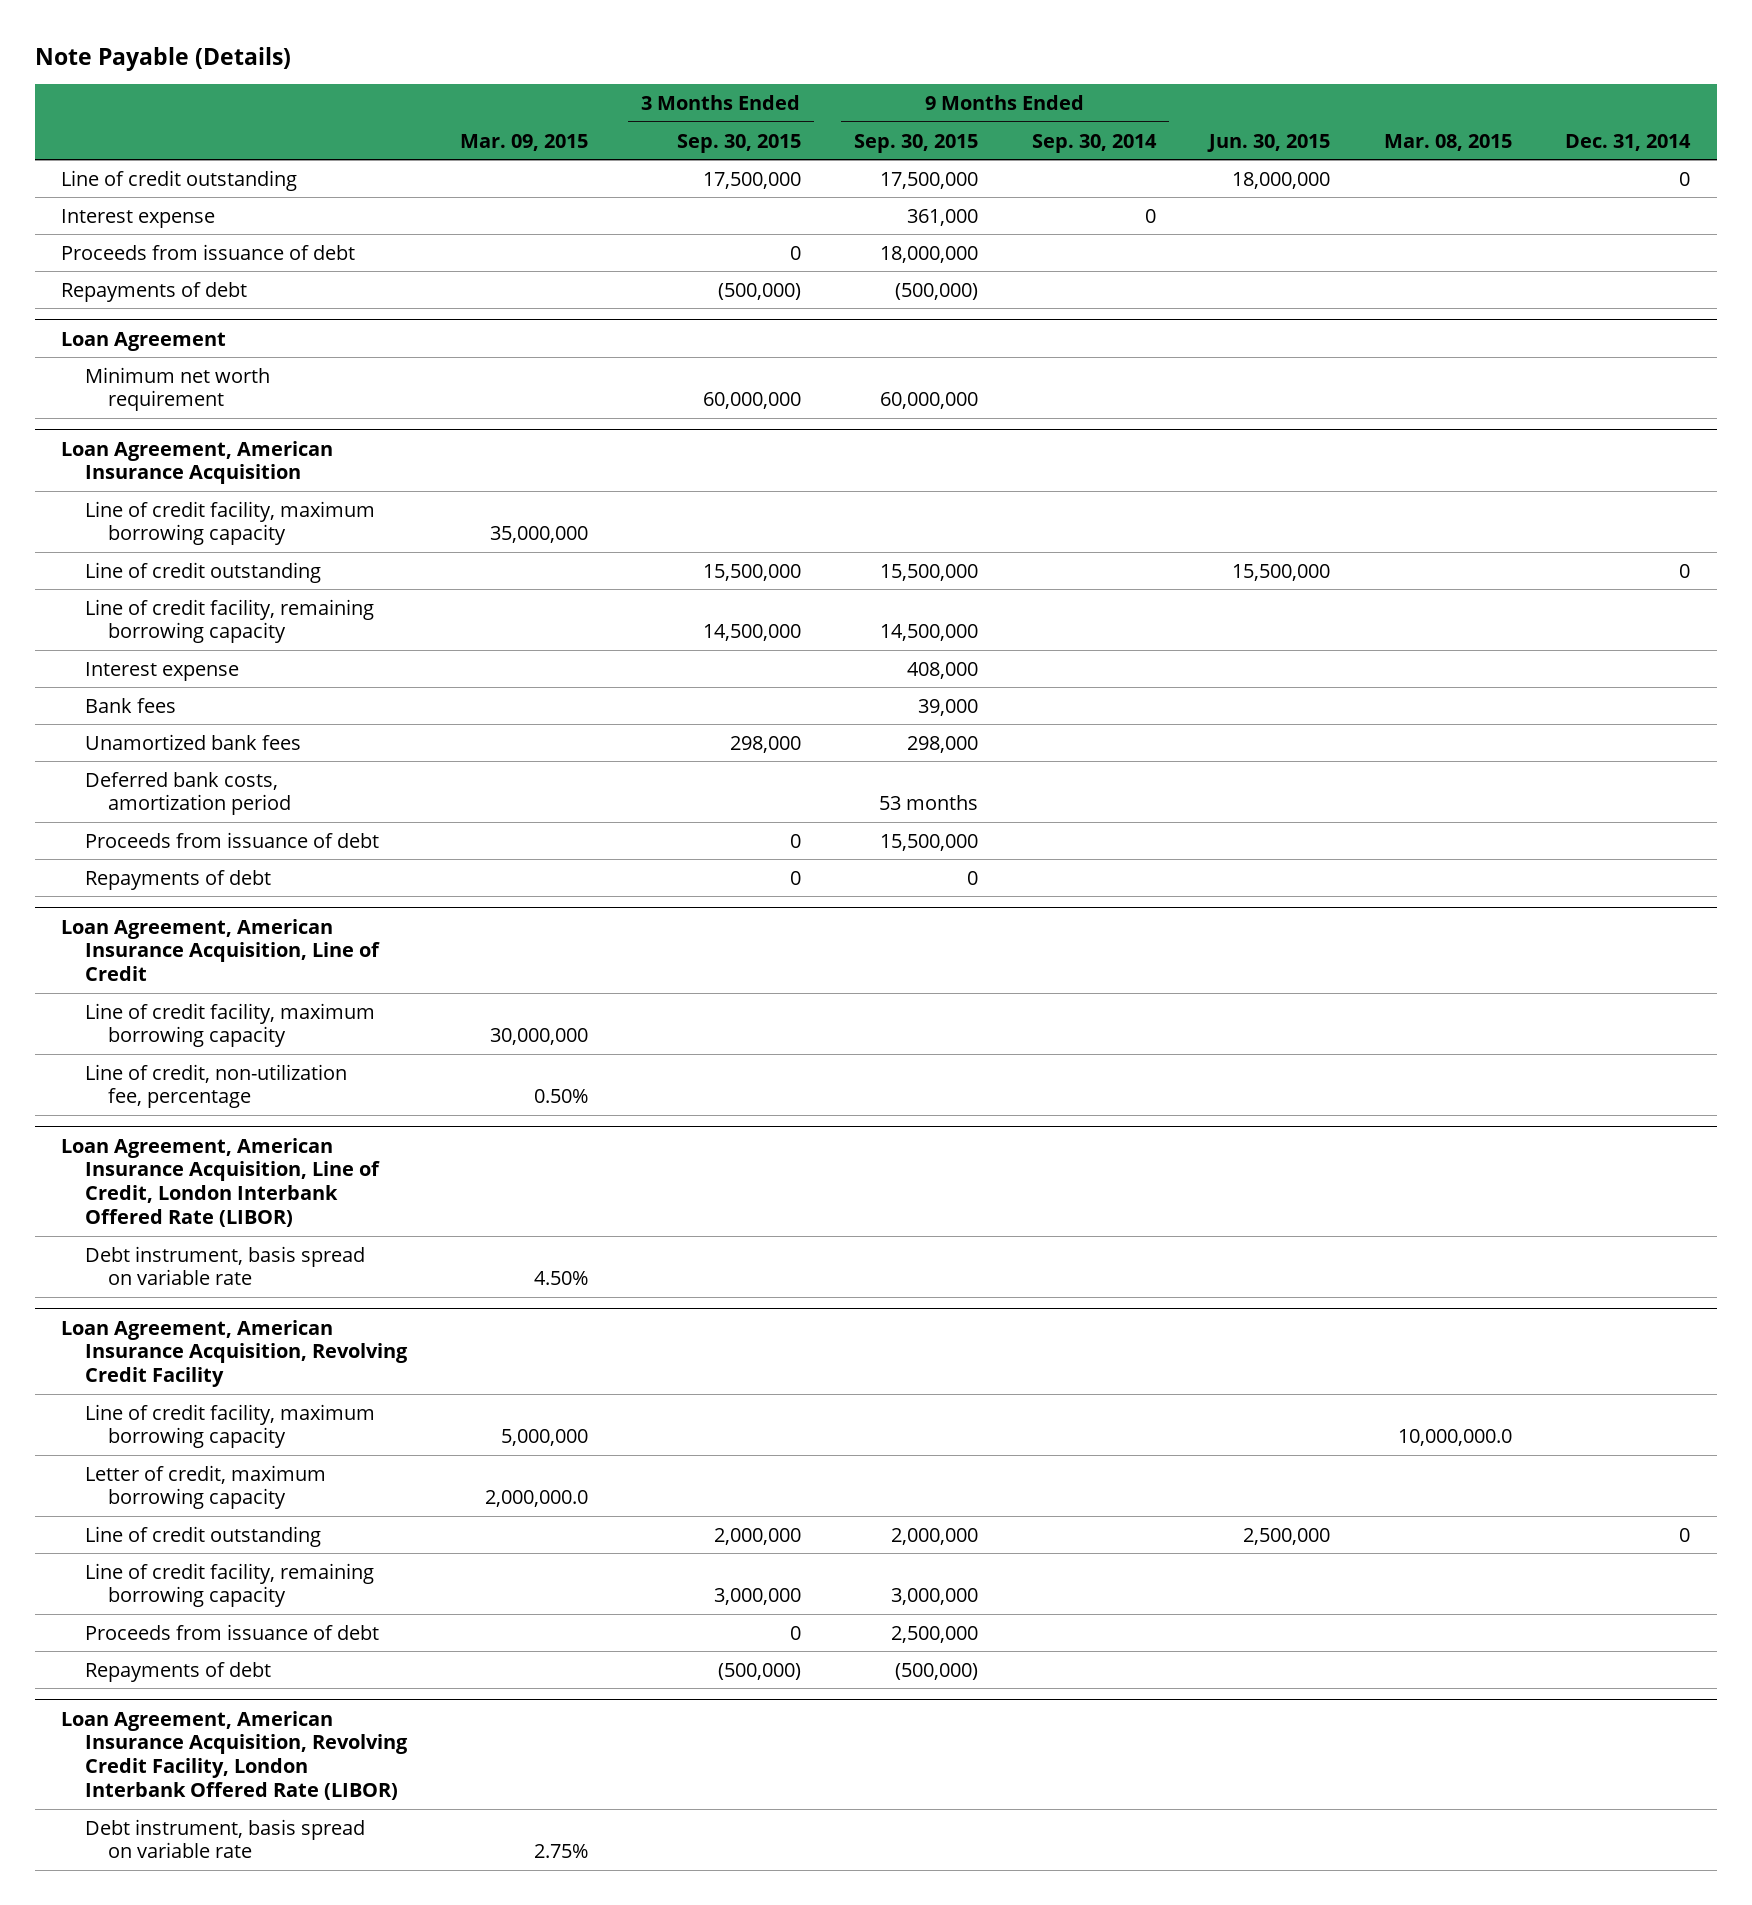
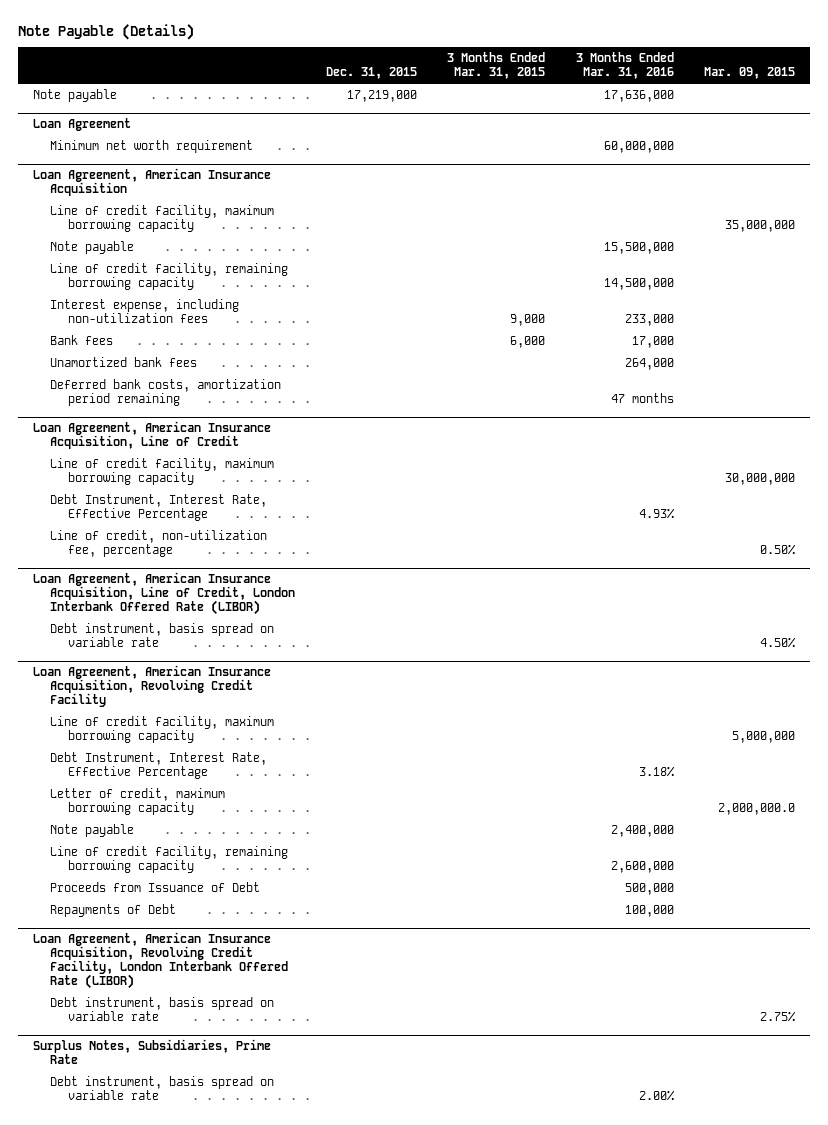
- | Mar. 09, 2015 | 3 Months Ended Sep. 30, 2015 | 9 Months Ended Sep. 30, 2015 | 9 Months Ended Sep. 30, 2014 | Jun. 30, 2015 | Mar. 08, 2015 | Dec. 31, 2014
+ | Dec. 31, 2015 | 3 Months Ended Mar. 31, 2015 | 3 Months Ended Mar. 31, 2016 | Mar. 09, 2015
- Line of credit outstanding | | 17,500,000 | 17,500,000 | | 18,000,000 | | 0
- Interest expense | | | 361,000 | 0 | | |
- Proceeds from issuance of debt | | 0 | 18,000,000 | | | |
- Repayments of debt | | (500,000) | (500,000) | | | |
+ Note payable | 17,219,000 | | 17,636,000 |
@ Loan Agreement, American Insurance Acquisition
- Line of credit outstanding | | 15,500,000 | 15,500,000 | | 15,500,000 | | 0
+ Note payable | | | 15,500,000 |
- Interest expense | | | 408,000 | | | |
+ Interest expense, including non-utilization fees | | 9,000 | 233,000 |
- Deferred bank costs, amortization period | | | 53 months | | | |
- Proceeds from issuance of debt | | 0 | 15,500,000 | | | |
- Repayments of debt | | 0 | 0 | | | |
+ Deferred bank costs, amortization period remaining | | | 47 months |
@ Loan Agreement, American Insurance Acquisition, Line of Credit
+ Debt Instrument, Interest Rate, Effective Percentage | | | 4.93% |
@ Loan Agreement, American Insurance Acquisition, Revolving Credit Facility
+ Debt Instrument, Interest Rate, Effective Percentage | | | 3.18% |
- Line of credit outstanding | | 2,000,000 | 2,000,000 | | 2,500,000 | | 0
+ Note payable | | | 2,400,000 |
- Proceeds from issuance of debt | | 0 | 2,500,000 | | | |
- Repayments of debt | | (500,000) | (500,000) | | | |
+ Proceeds from Issuance of Debt | | | 500,000 |
+ Repayments of Debt | | | 100,000 |
+ Surplus Notes, Subsidiaries, Prime Rate
+ Debt instrument, basis spread on variable rate | | | 2.00% |

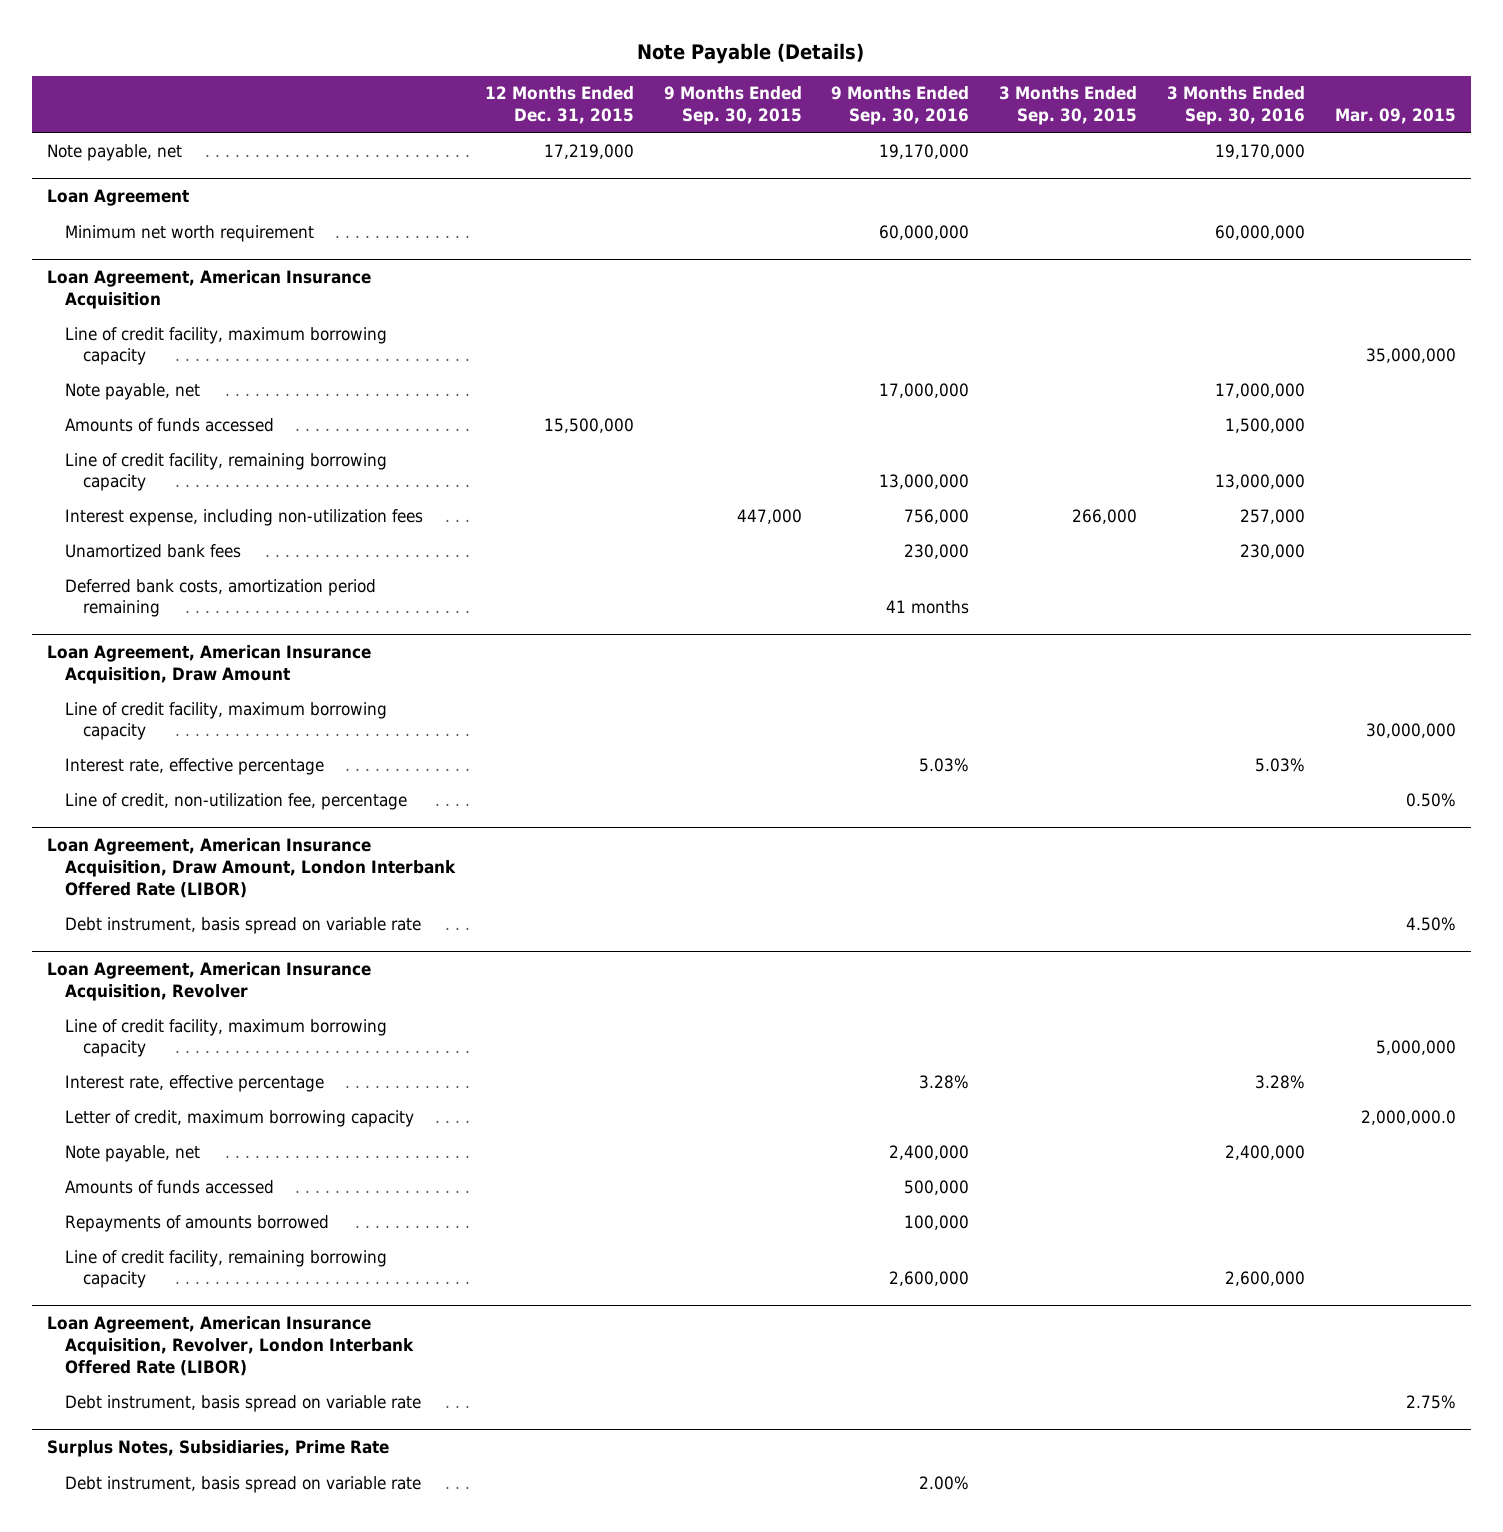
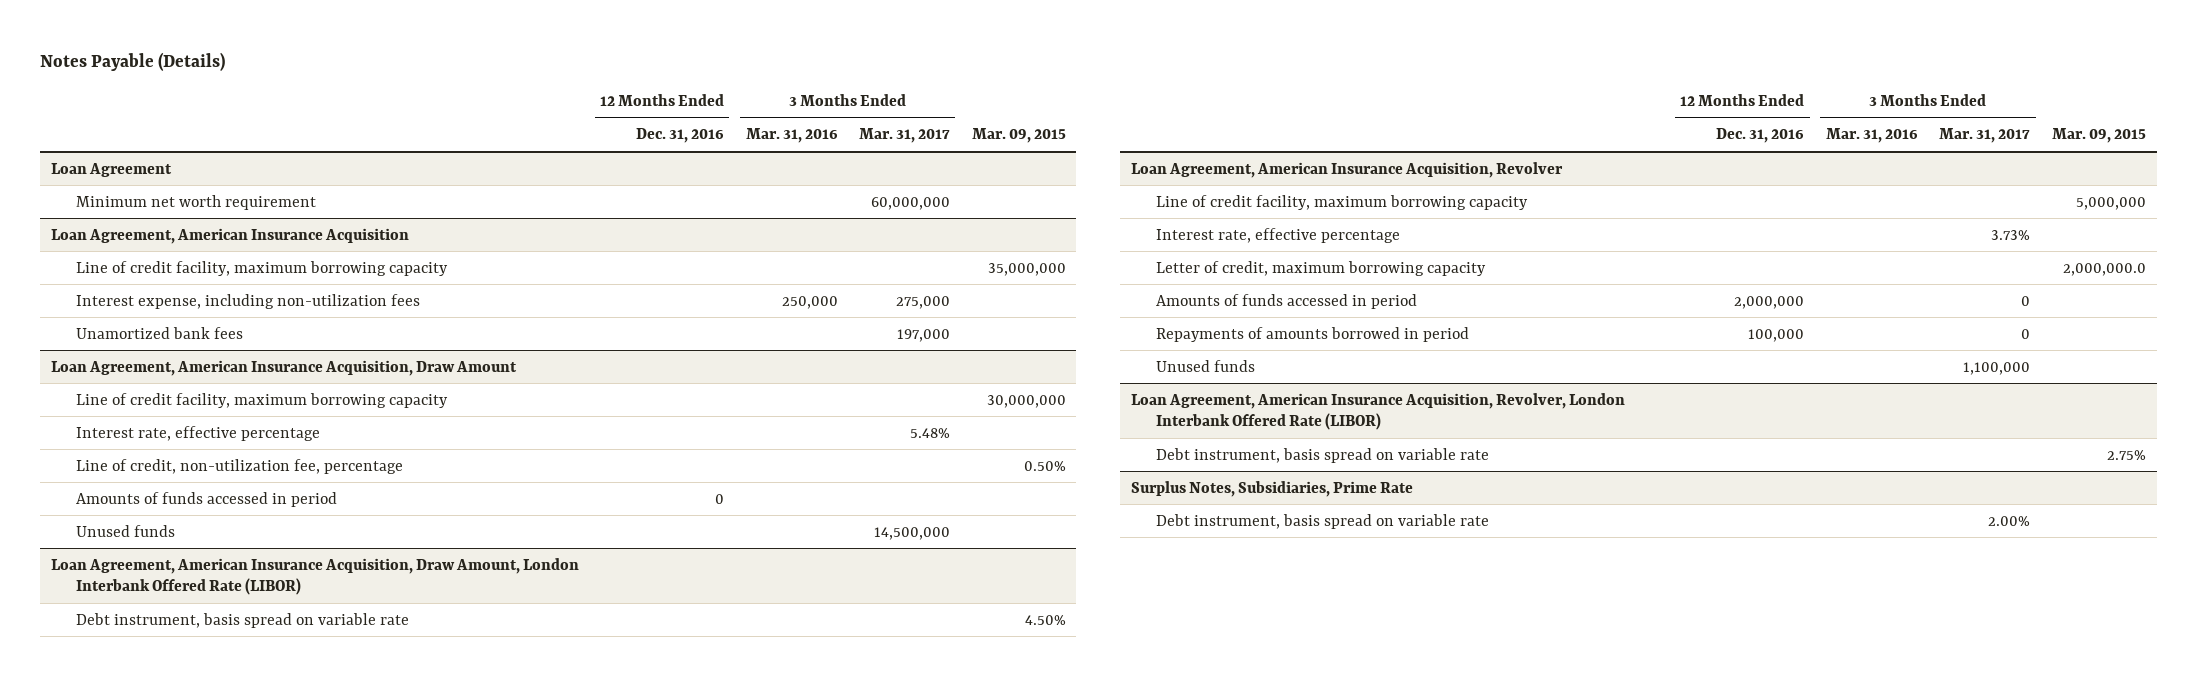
- Note Payable (Details)
+ Notes Payable (Details)
- | 12 Months Ended Dec. 31, 2015 | 9 Months Ended Sep. 30, 2015 | 9 Months Ended Sep. 30, 2016 | 3 Months Ended Sep. 30, 2015 | 3 Months Ended Sep. 30, 2016 | Mar. 09, 2015
+ | 12 Months Ended Dec. 31, 2016 | 3 Months Ended Mar. 31, 2016 | 3 Months Ended Mar. 31, 2017 | Mar. 09, 2015
- Note payable, net | 17,219,000 | | 19,170,000 | | 19,170,000 |
@ Loan Agreement, American Insurance Acquisition
- Note payable, net | | | 17,000,000 | | 17,000,000 |
- Amounts of funds accessed | 15,500,000 | | | | 1,500,000 |
- Line of credit facility, remaining borrowing capacity | | | 13,000,000 | | 13,000,000 |
- Deferred bank costs, amortization period remaining | | | 41 months | | |
@ Loan Agreement, American Insurance Acquisition, Draw Amount
+ Amounts of funds accessed in period | 0 | | |
+ Unused funds | | | 14,500,000 |
@ Loan Agreement, American Insurance Acquisition, Revolver
- Note payable, net | | | 2,400,000 | | 2,400,000 |
- Amounts of funds accessed | | | 500,000 | | |
- Repayments of amounts borrowed | | | 100,000 | | |
- Line of credit facility, remaining borrowing capacity | | | 2,600,000 | | 2,600,000 |
+ Amounts of funds accessed in period | 2,000,000 | | 0 |
+ Repayments of amounts borrowed in period | 100,000 | | 0 |
+ Unused funds | | | 1,100,000 |

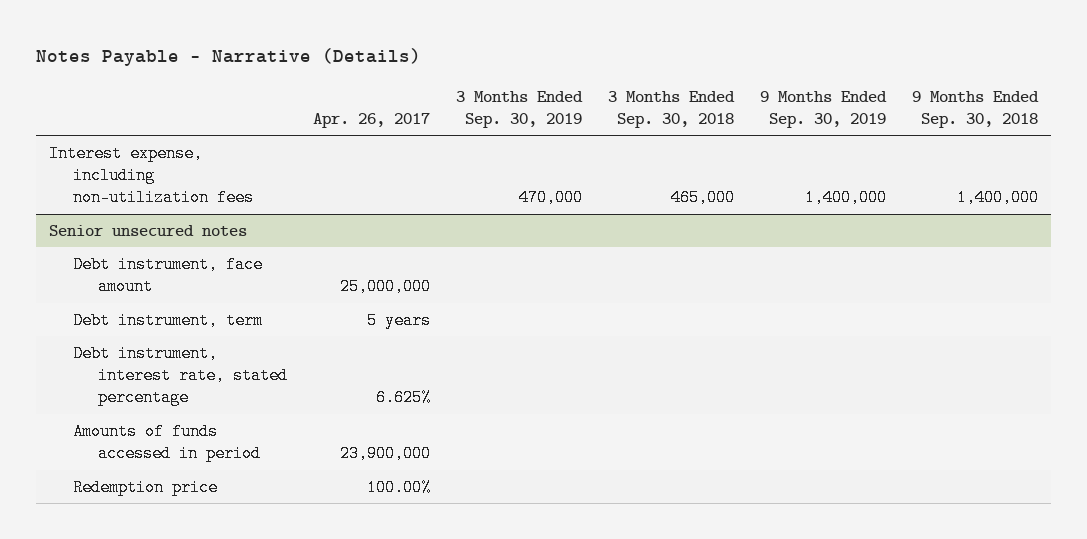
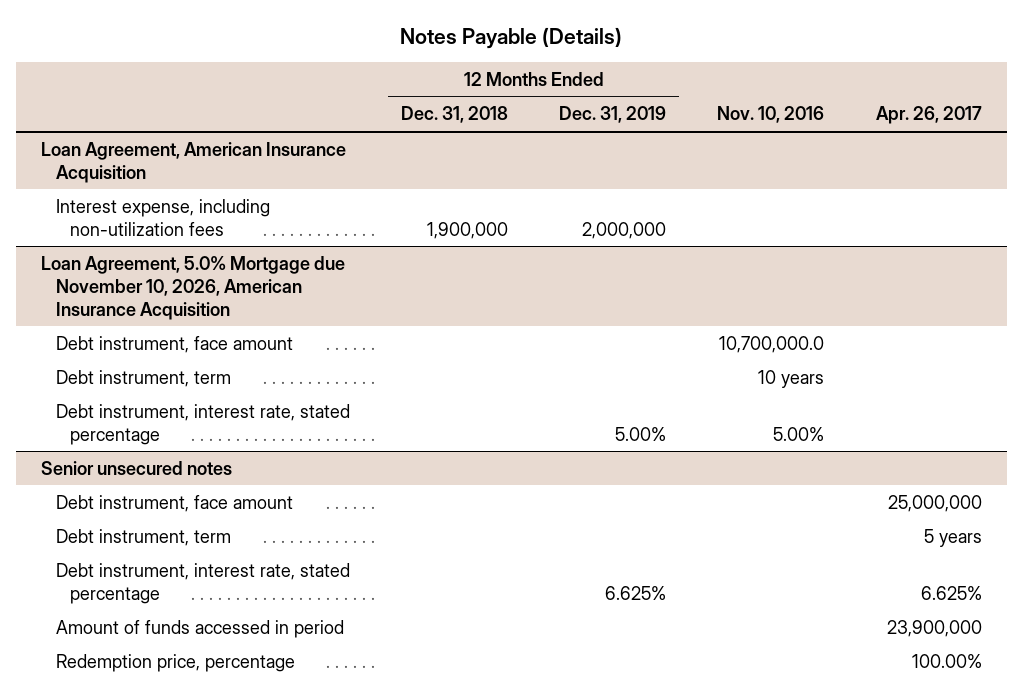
- Notes Payable - Narrative (Details)
+ Notes Payable (Details)
- | Apr. 26, 2017 | 3 Months Ended Sep. 30, 2019 | 3 Months Ended Sep. 30, 2018 | 9 Months Ended Sep. 30, 2019 | 9 Months Ended Sep. 30, 2018
+ | 12 Months Ended Dec. 31, 2018 | 12 Months Ended Dec. 31, 2019 | Nov. 10, 2016 | Apr. 26, 2017
- Interest expense, including non-utilization fees | | 470,000 | 465,000 | 1,400,000 | 1,400,000
+ Loan Agreement, American Insurance Acquisition
+ Interest expense, including non-utilization fees | 1,900,000 | 2,000,000 | |
+ Loan Agreement, 5.0% Mortgage due November 10, 2026, American Insurance Acquisition
+ Debt instrument, face amount | | | 10,700,000.0 |
+ Debt instrument, term | | | 10 years |
+ Debt instrument, interest rate, stated percentage | | 5.00% | 5.00% |
@ Senior unsecured notes
- Amounts of funds accessed in period | 23,900,000 | | | |
- Redemption price | 100.00% | | | |
+ Amount of funds accessed in period | | | | 23,900,000
+ Redemption price, percentage | | | | 100.00%

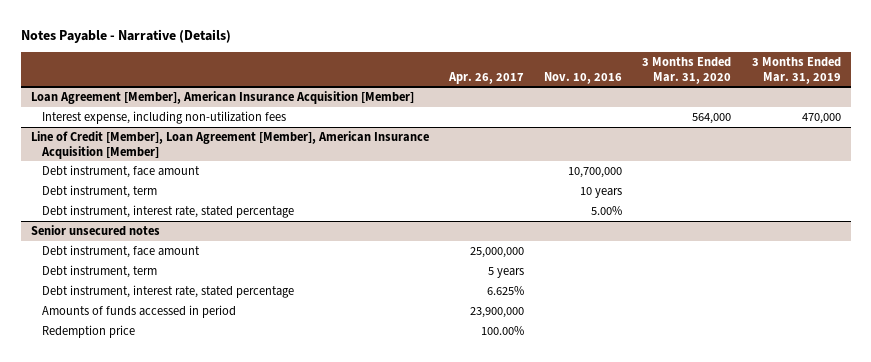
- Notes Payable (Details)
+ Notes Payable - Narrative (Details)
- | 12 Months Ended Dec. 31, 2018 | 12 Months Ended Dec. 31, 2019 | Nov. 10, 2016 | Apr. 26, 2017
+ | Apr. 26, 2017 | Nov. 10, 2016 | 3 Months Ended Mar. 31, 2020 | 3 Months Ended Mar. 31, 2019
- Loan Agreement, American Insurance Acquisition
+ Loan Agreement [Member], American Insurance Acquisition [Member]
- Loan Agreement, 5.0% Mortgage due November 10, 2026, American Insurance Acquisition
- Debt instrument, face amount | | | 10,700,000.0 |
+ Line of Credit [Member], Loan Agreement [Member], American Insurance Acquisition [Member]
+ Debt instrument, face amount | | 10,700,000 | |
@ Senior unsecured notes
- Amount of funds accessed in period | | | | 23,900,000
- Redemption price, percentage | | | | 100.00%
+ Amounts of funds accessed in period | 23,900,000 | | |
+ Redemption price | 100.00% | | |

